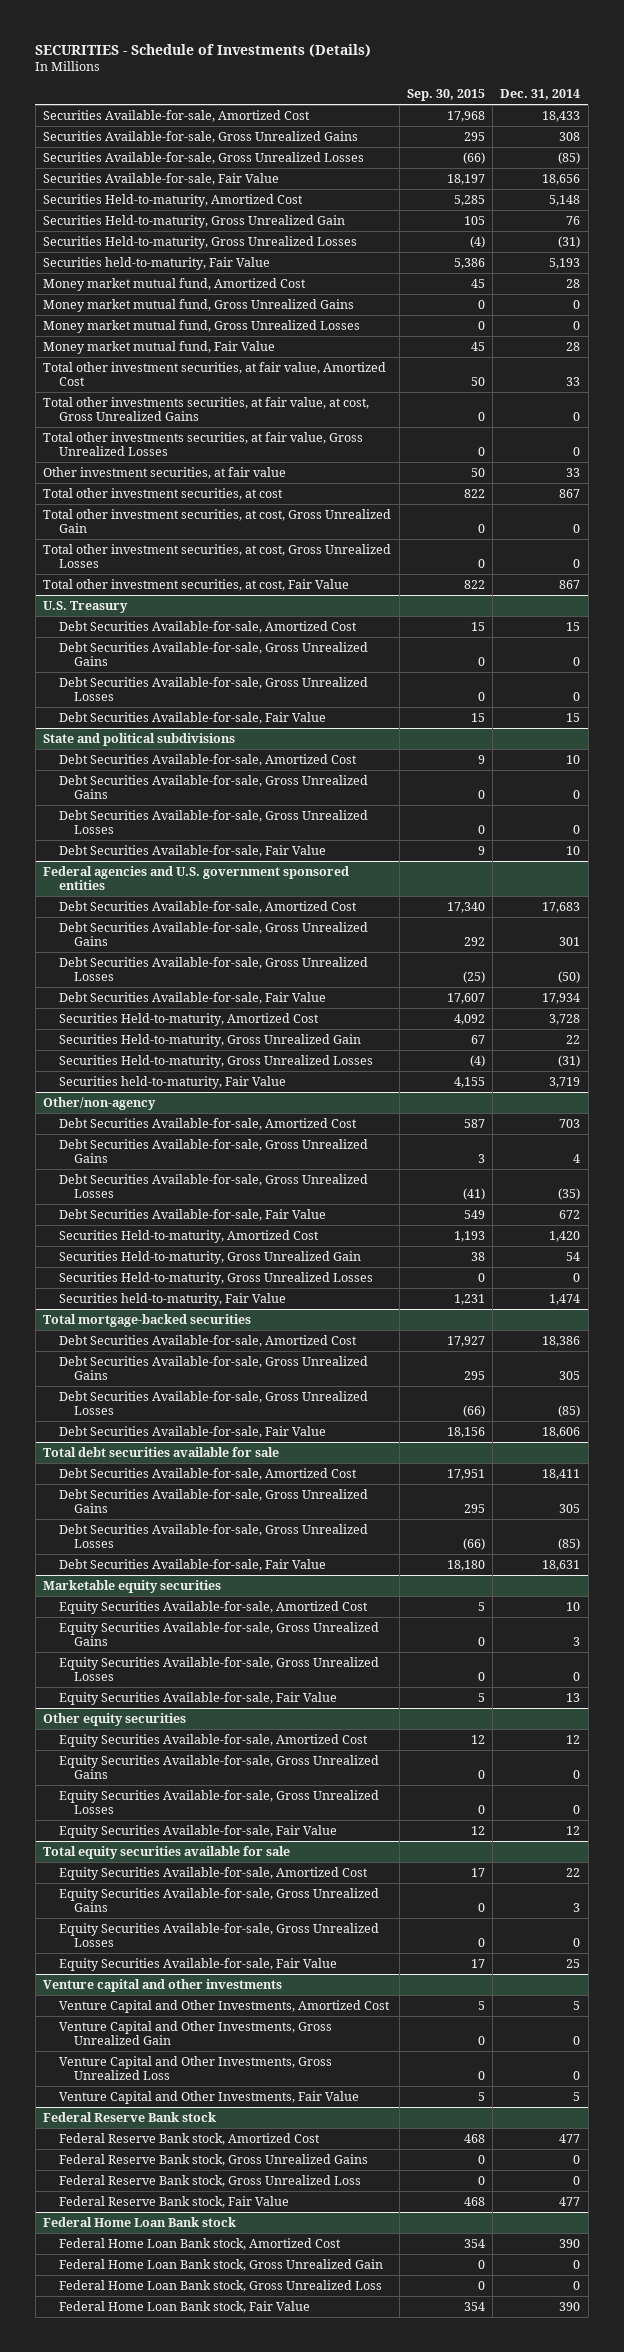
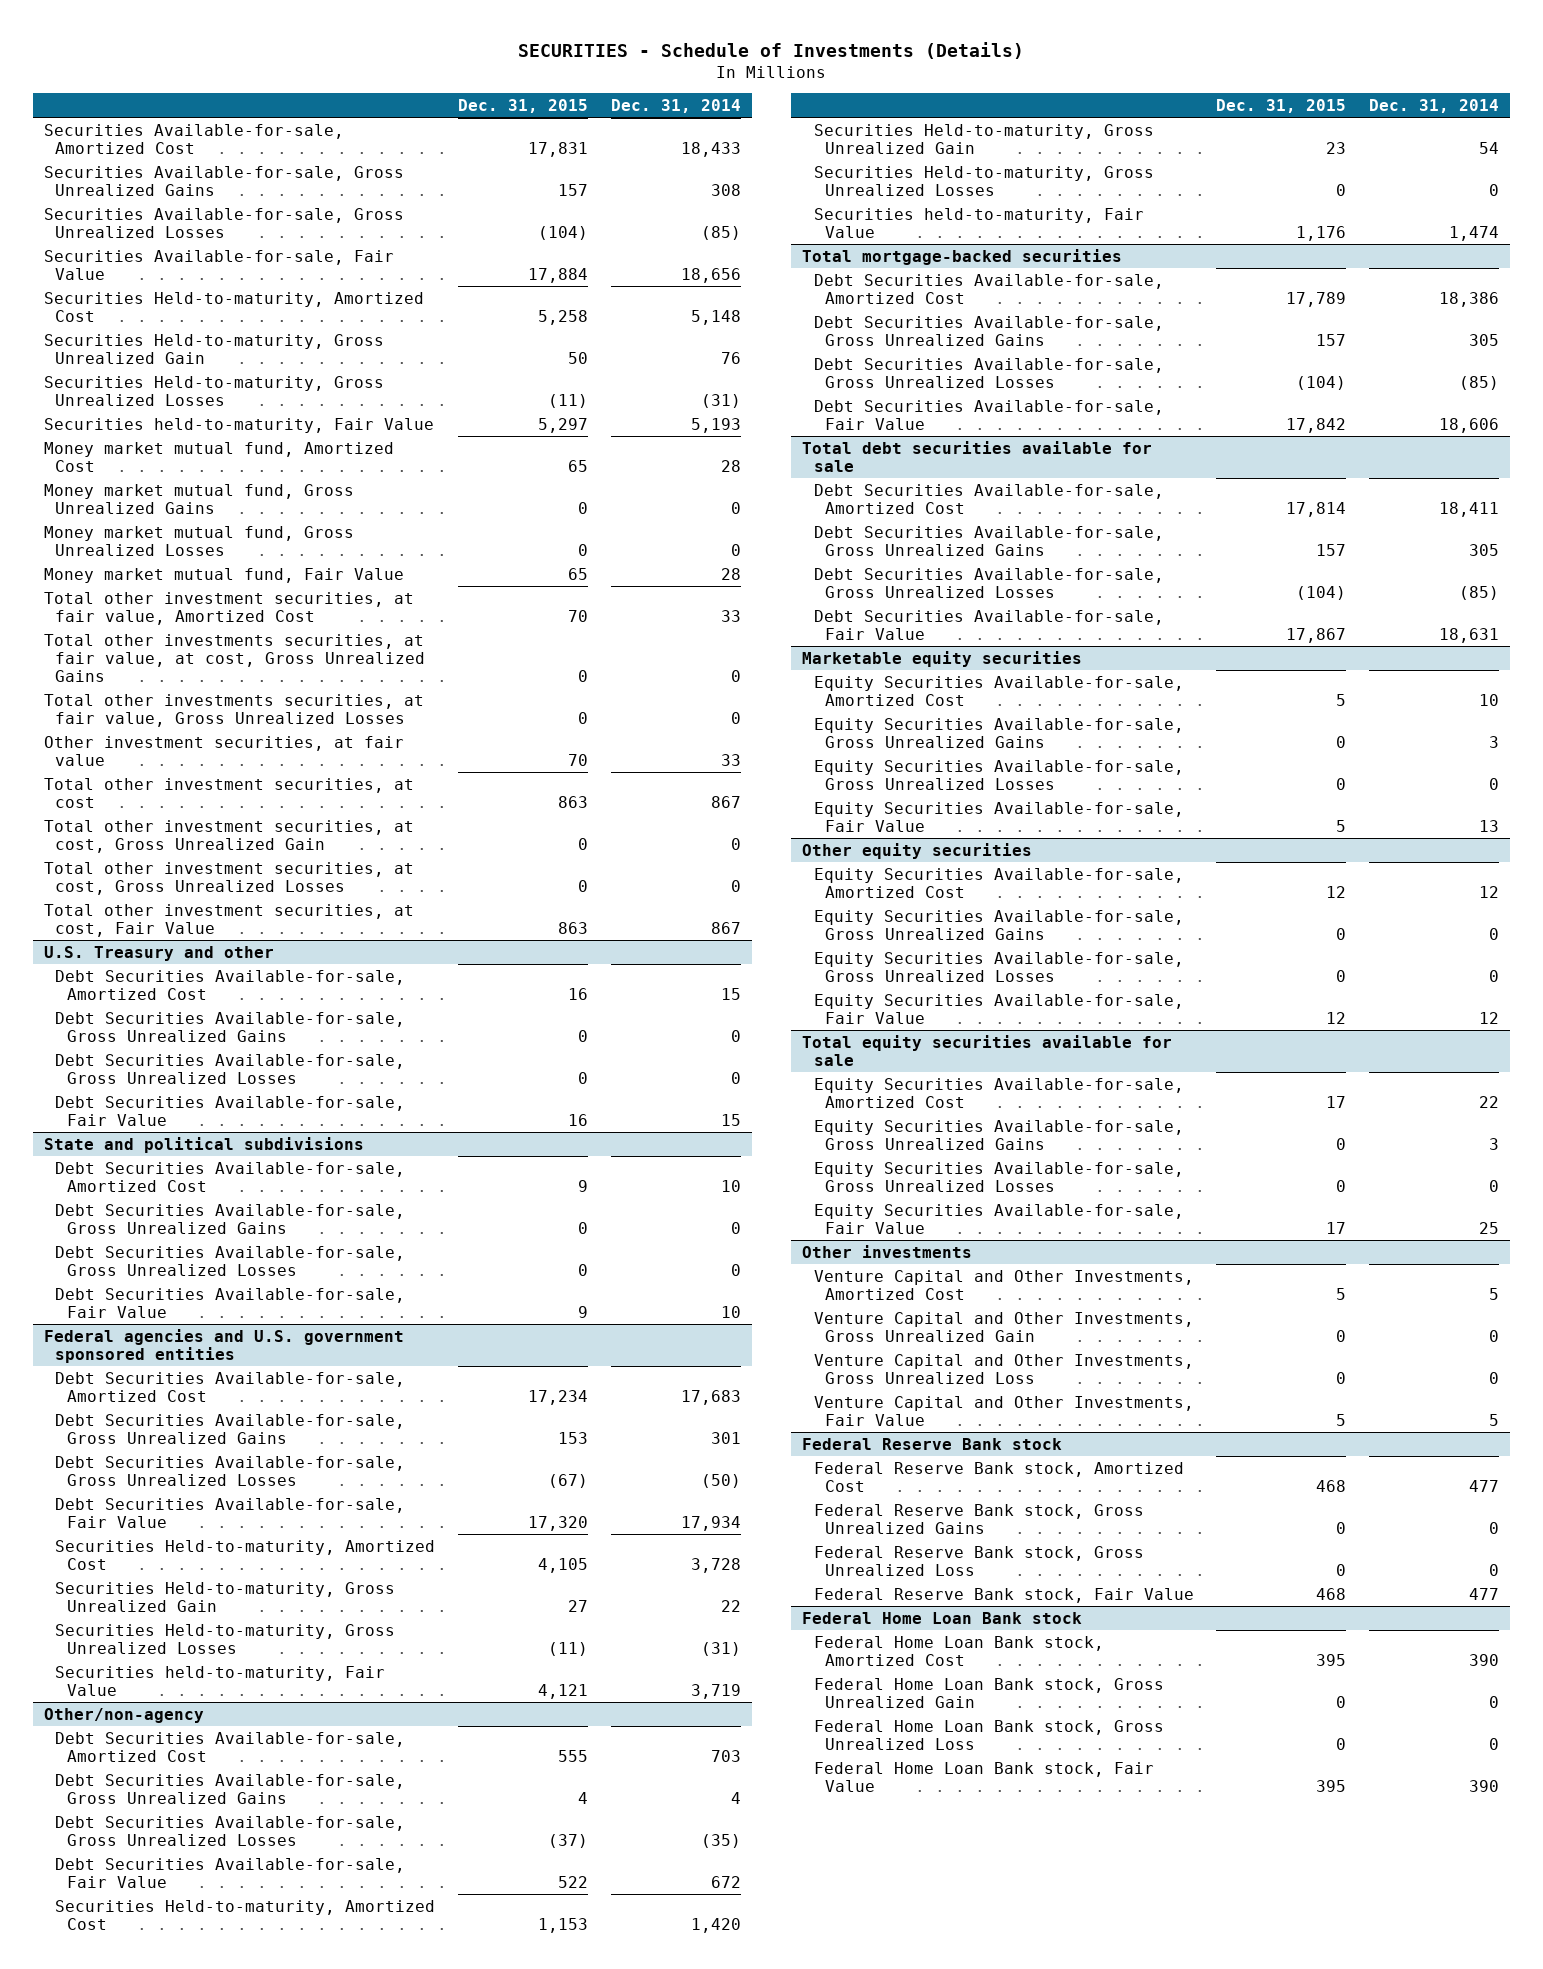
- | Sep. 30, 2015 | Dec. 31, 2014
+ | Dec. 31, 2015 | Dec. 31, 2014
- U.S. Treasury
+ U.S. Treasury and other
- Venture capital and other investments
+ Other investments

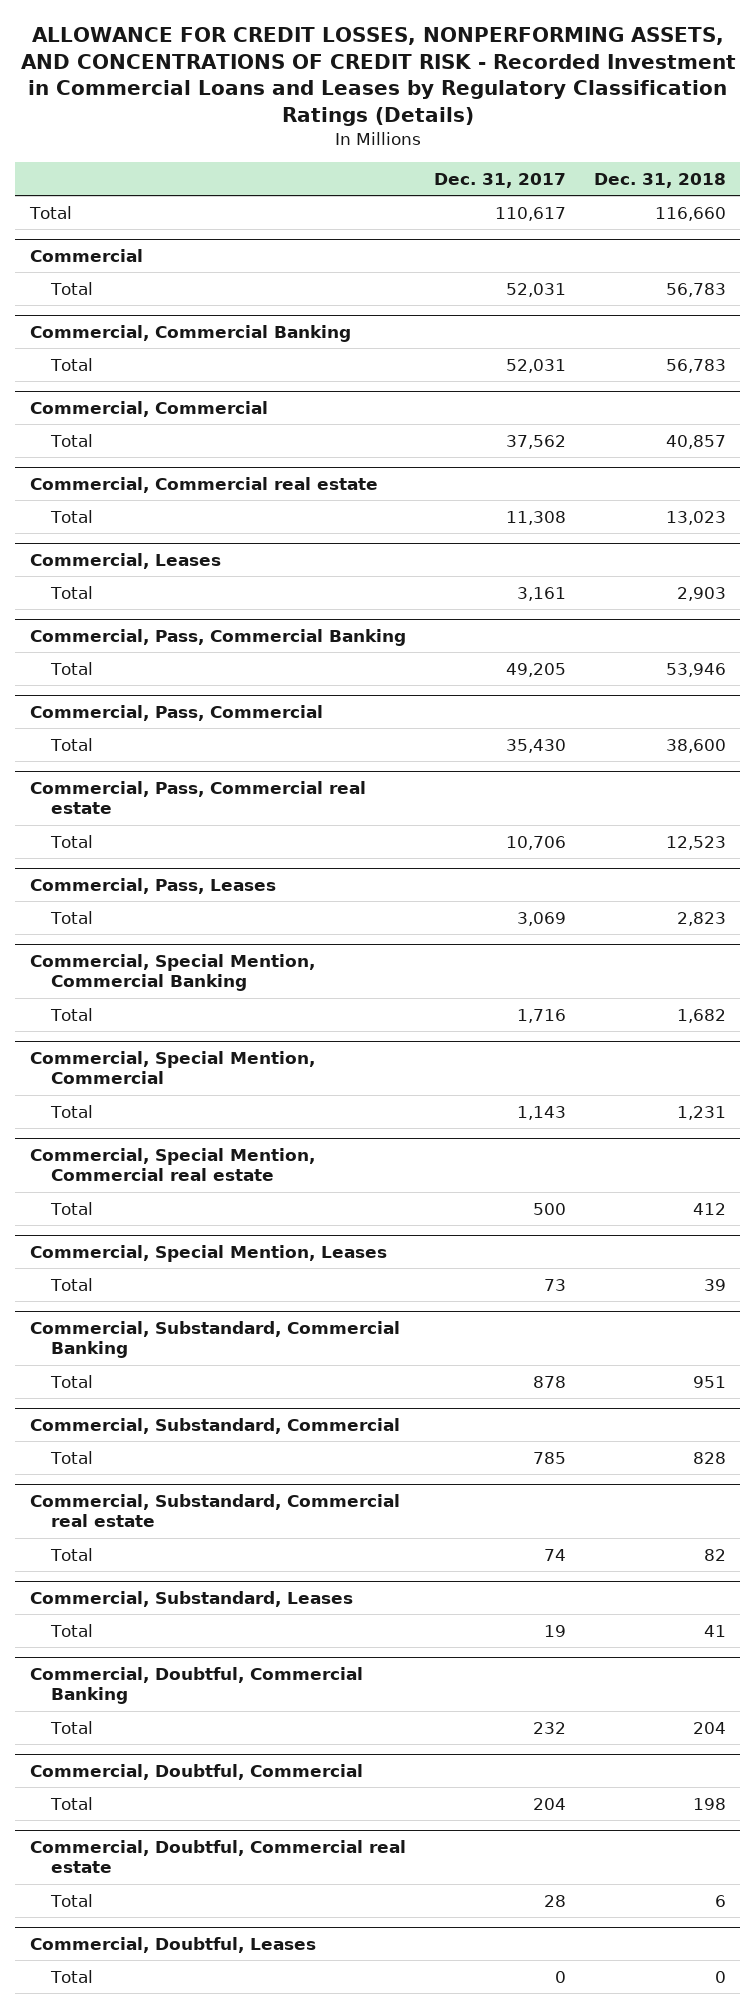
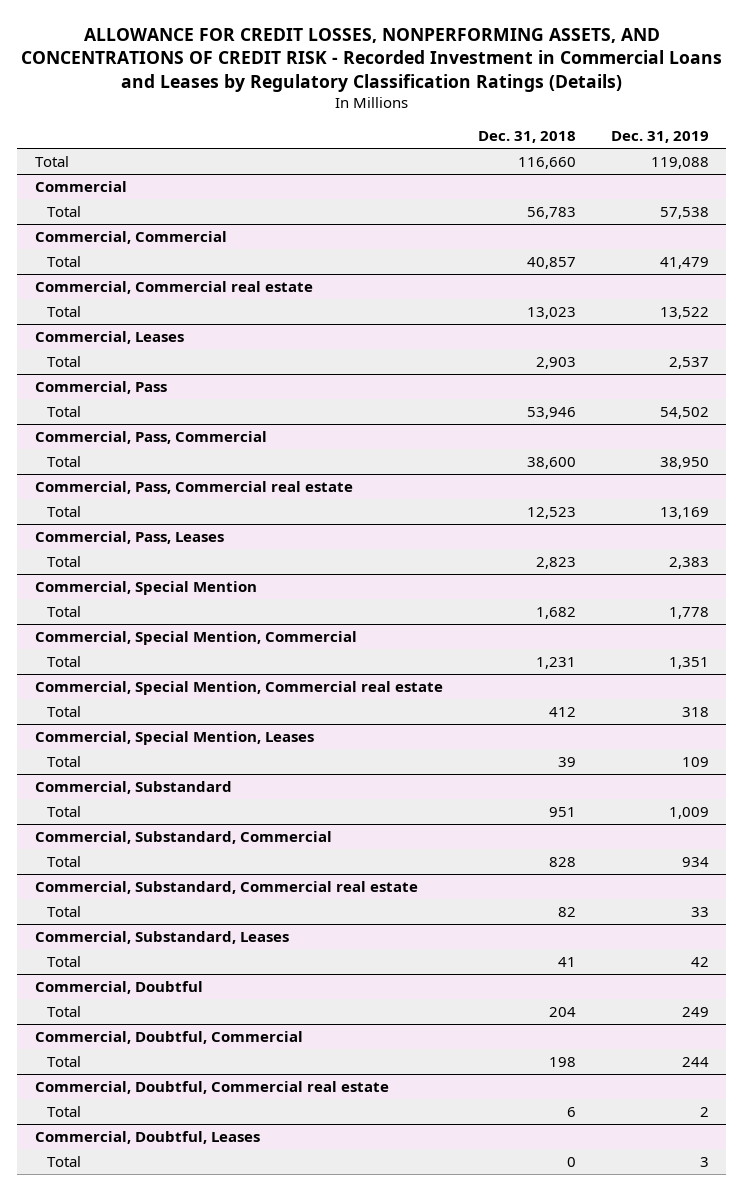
- | Dec. 31, 2017 | Dec. 31, 2018
+ | Dec. 31, 2018 | Dec. 31, 2019
- Commercial, Commercial Banking
- Total | 52,031 | 56,783
- Commercial, Pass, Commercial Banking
+ Commercial, Pass
- Commercial, Special Mention, Commercial Banking
+ Commercial, Special Mention
- Commercial, Substandard, Commercial Banking
+ Commercial, Substandard
- Commercial, Doubtful, Commercial Banking
+ Commercial, Doubtful

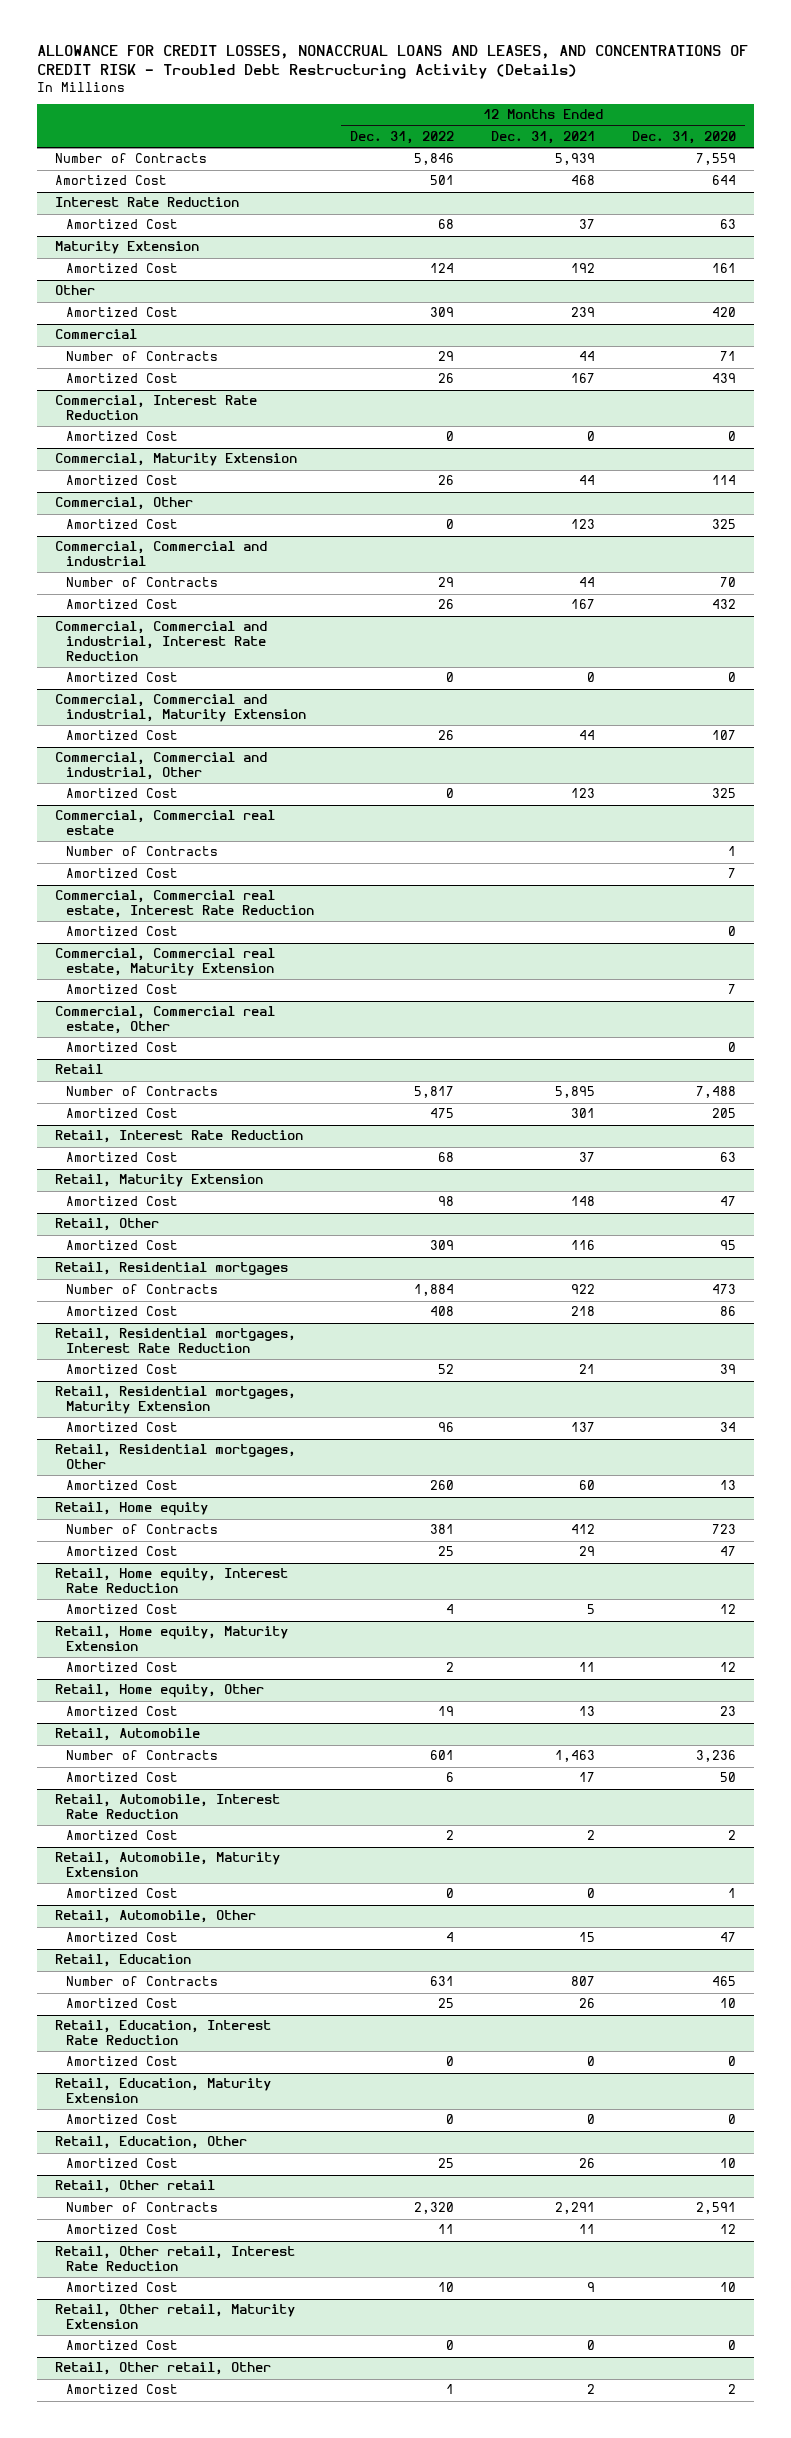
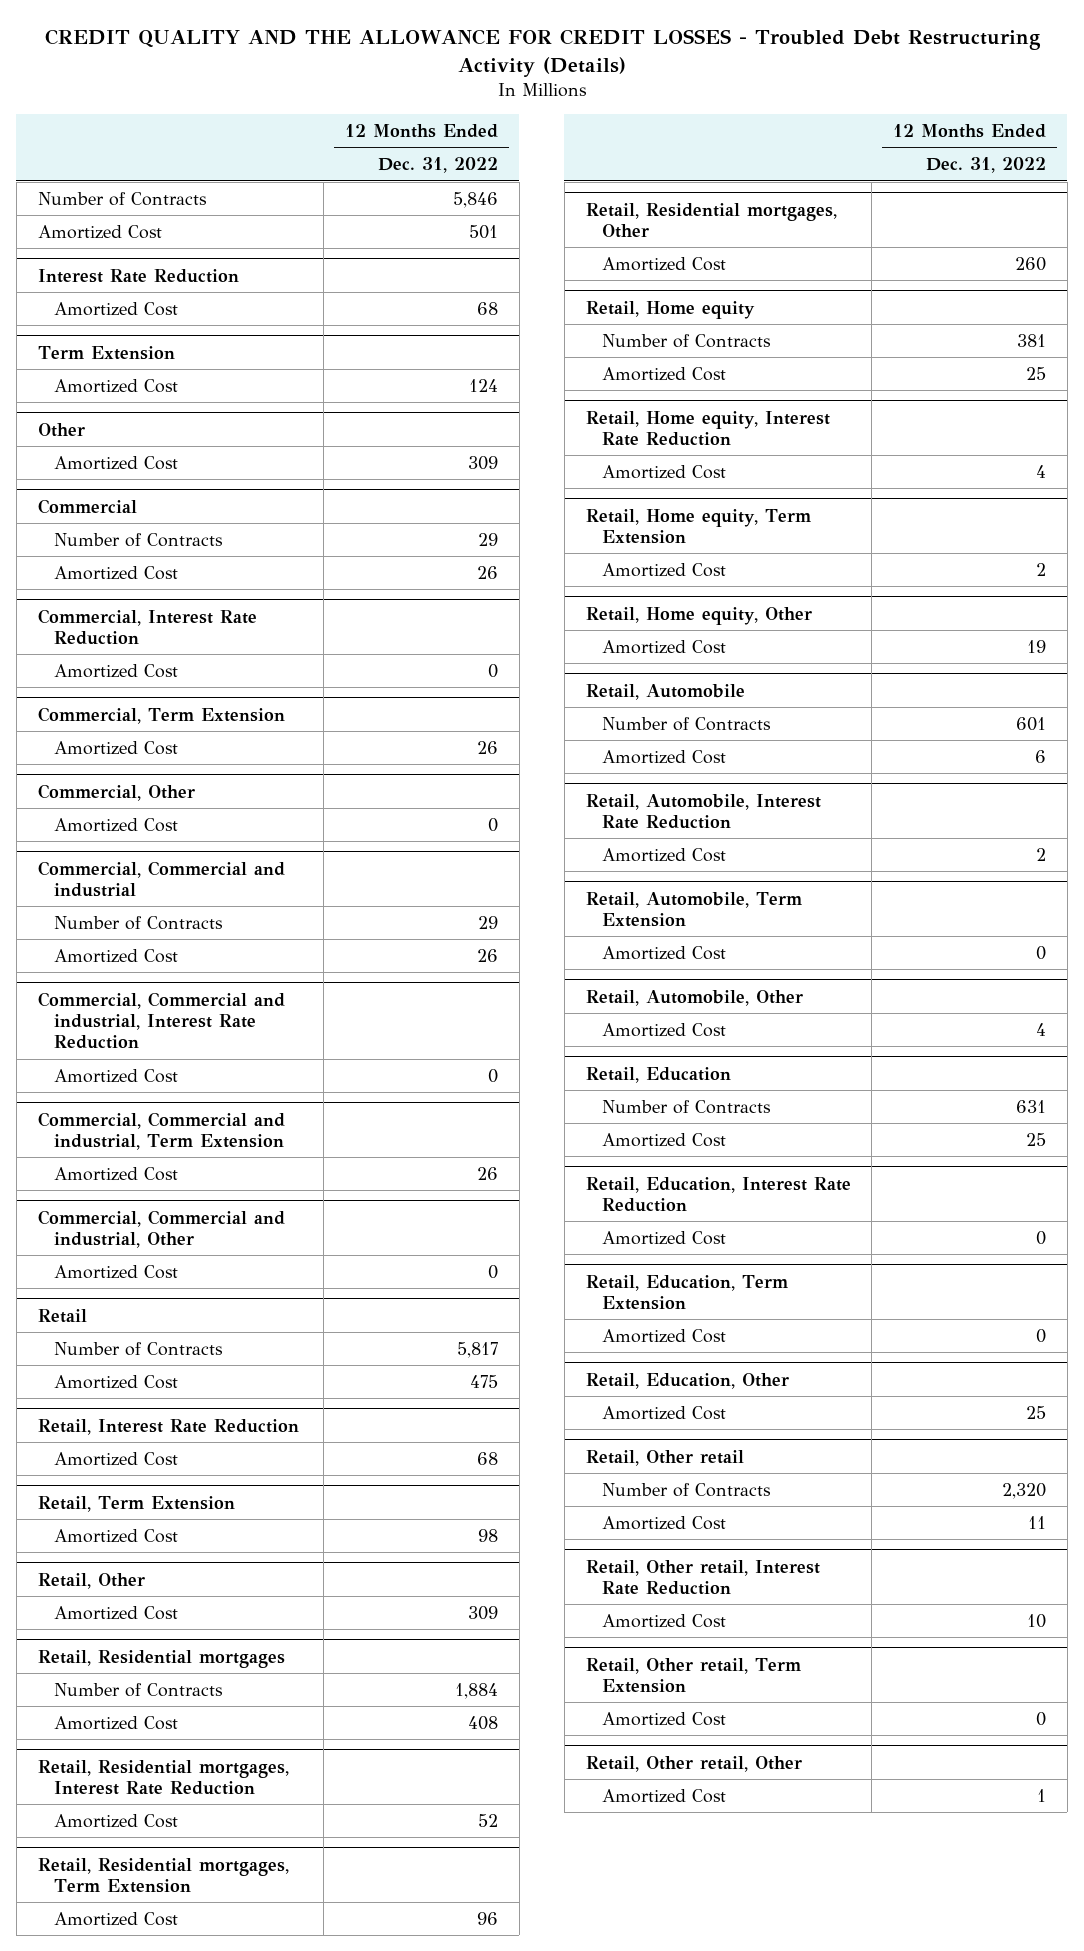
- ALLOWANCE FOR CREDIT LOSSES, NONACCRUAL LOANS AND LEASES, AND CONCENTRATIONS OF CREDIT RISK - Troubled Debt Restructuring Activity (Details)
+ CREDIT QUALITY AND THE ALLOWANCE FOR CREDIT LOSSES - Troubled Debt Restructuring Activity (Details)
- | 12 Months Ended Dec. 31, 2022 | 12 Months Ended Dec. 31, 2021 | 12 Months Ended Dec. 31, 2020
+ | 12 Months Ended Dec. 31, 2022
- Maturity Extension
+ Term Extension
- Commercial, Maturity Extension
+ Commercial, Term Extension
- Commercial, Commercial and industrial, Maturity Extension
+ Commercial, Commercial and industrial, Term Extension
- Commercial, Commercial real estate
- Number of Contracts | | | 1
- Amortized Cost | | | 7
- Commercial, Commercial real estate, Interest Rate Reduction
- Amortized Cost | | | 0
- Commercial, Commercial real estate, Maturity Extension
- Amortized Cost | | | 7
- Commercial, Commercial real estate, Other
- Amortized Cost | | | 0
- Retail, Maturity Extension
+ Retail, Term Extension
- Retail, Residential mortgages, Maturity Extension
+ Retail, Residential mortgages, Term Extension
- Retail, Home equity, Maturity Extension
+ Retail, Home equity, Term Extension
- Retail, Automobile, Maturity Extension
+ Retail, Automobile, Term Extension
- Retail, Education, Maturity Extension
+ Retail, Education, Term Extension
- Retail, Other retail, Maturity Extension
+ Retail, Other retail, Term Extension

